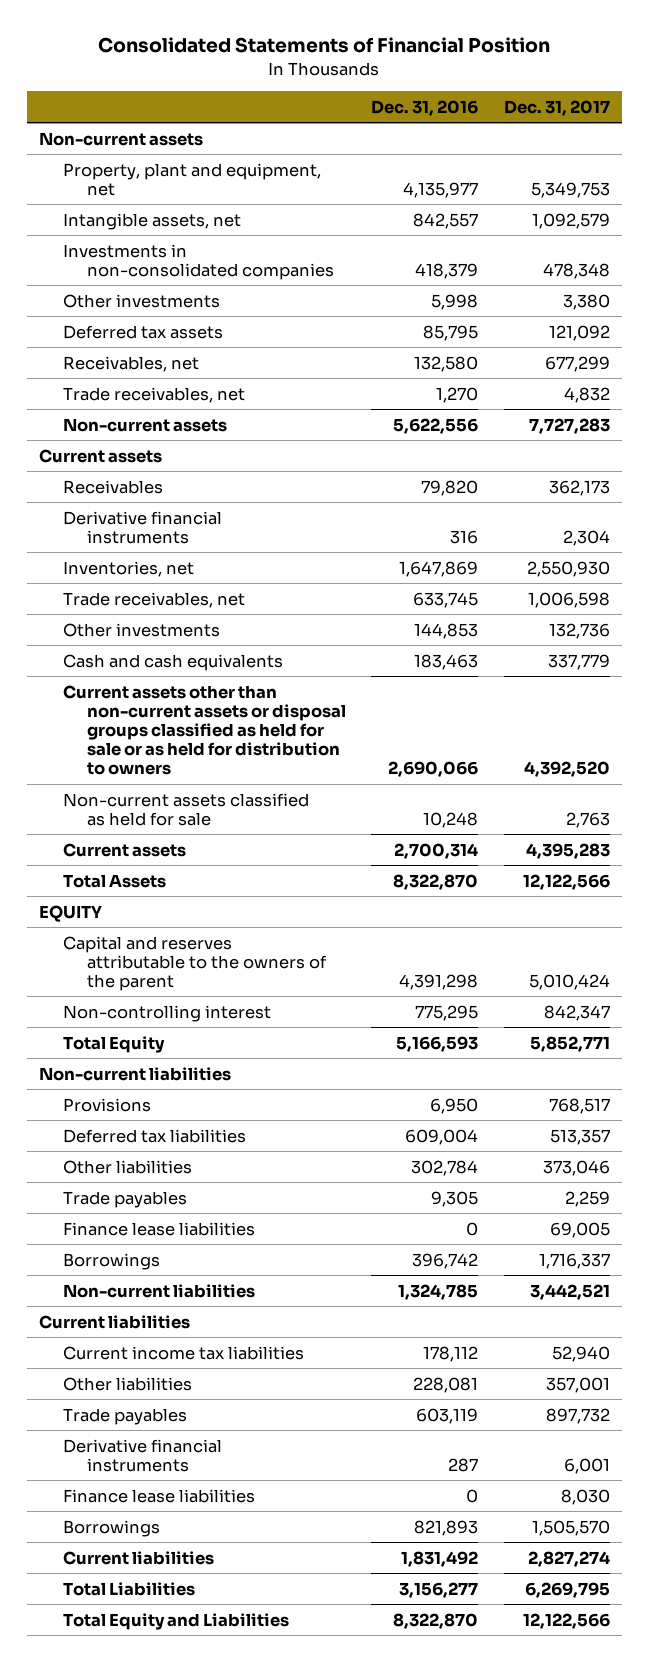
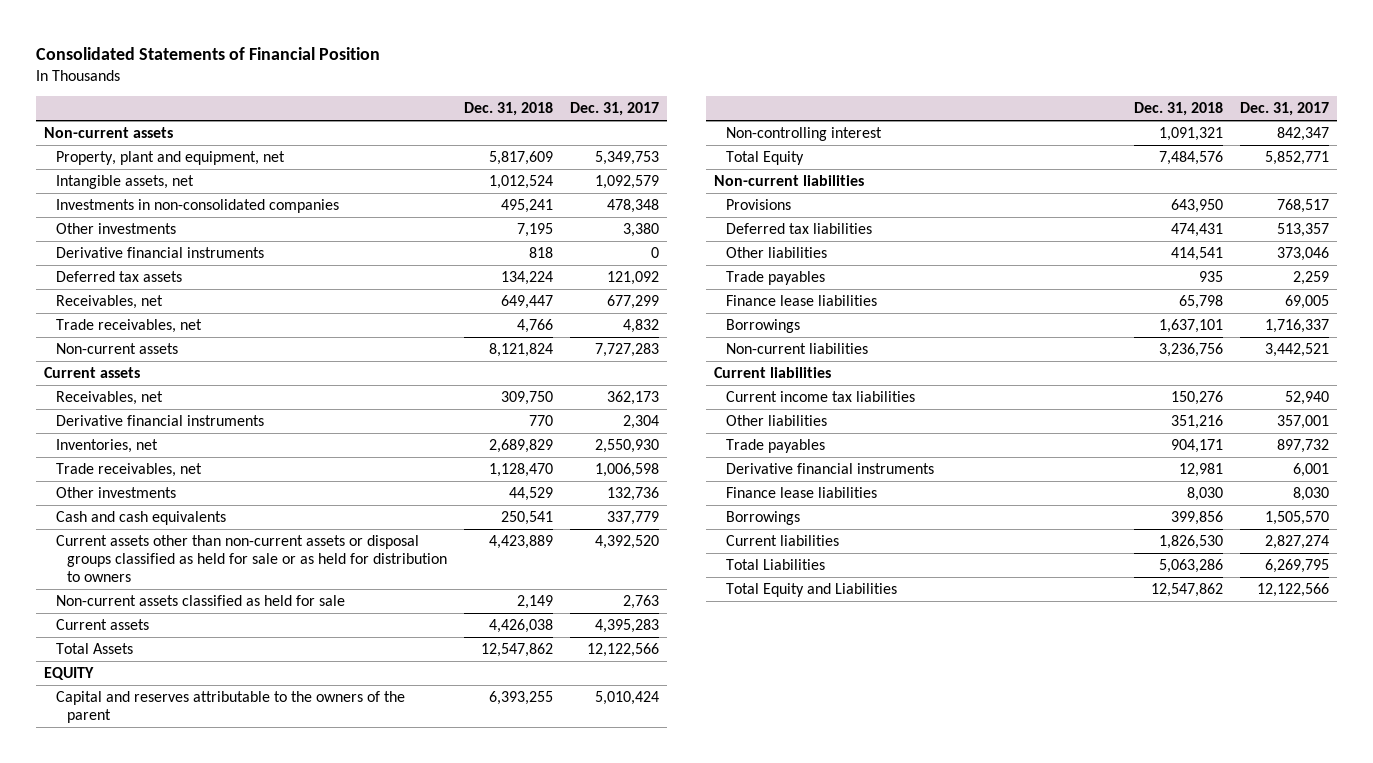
- | Dec. 31, 2016 | Dec. 31, 2017
+ | Dec. 31, 2018 | Dec. 31, 2017
+ Derivative financial instruments | 818 | 0
- Receivables | 79,820 | 362,173
+ Receivables, net | 309,750 | 362,173

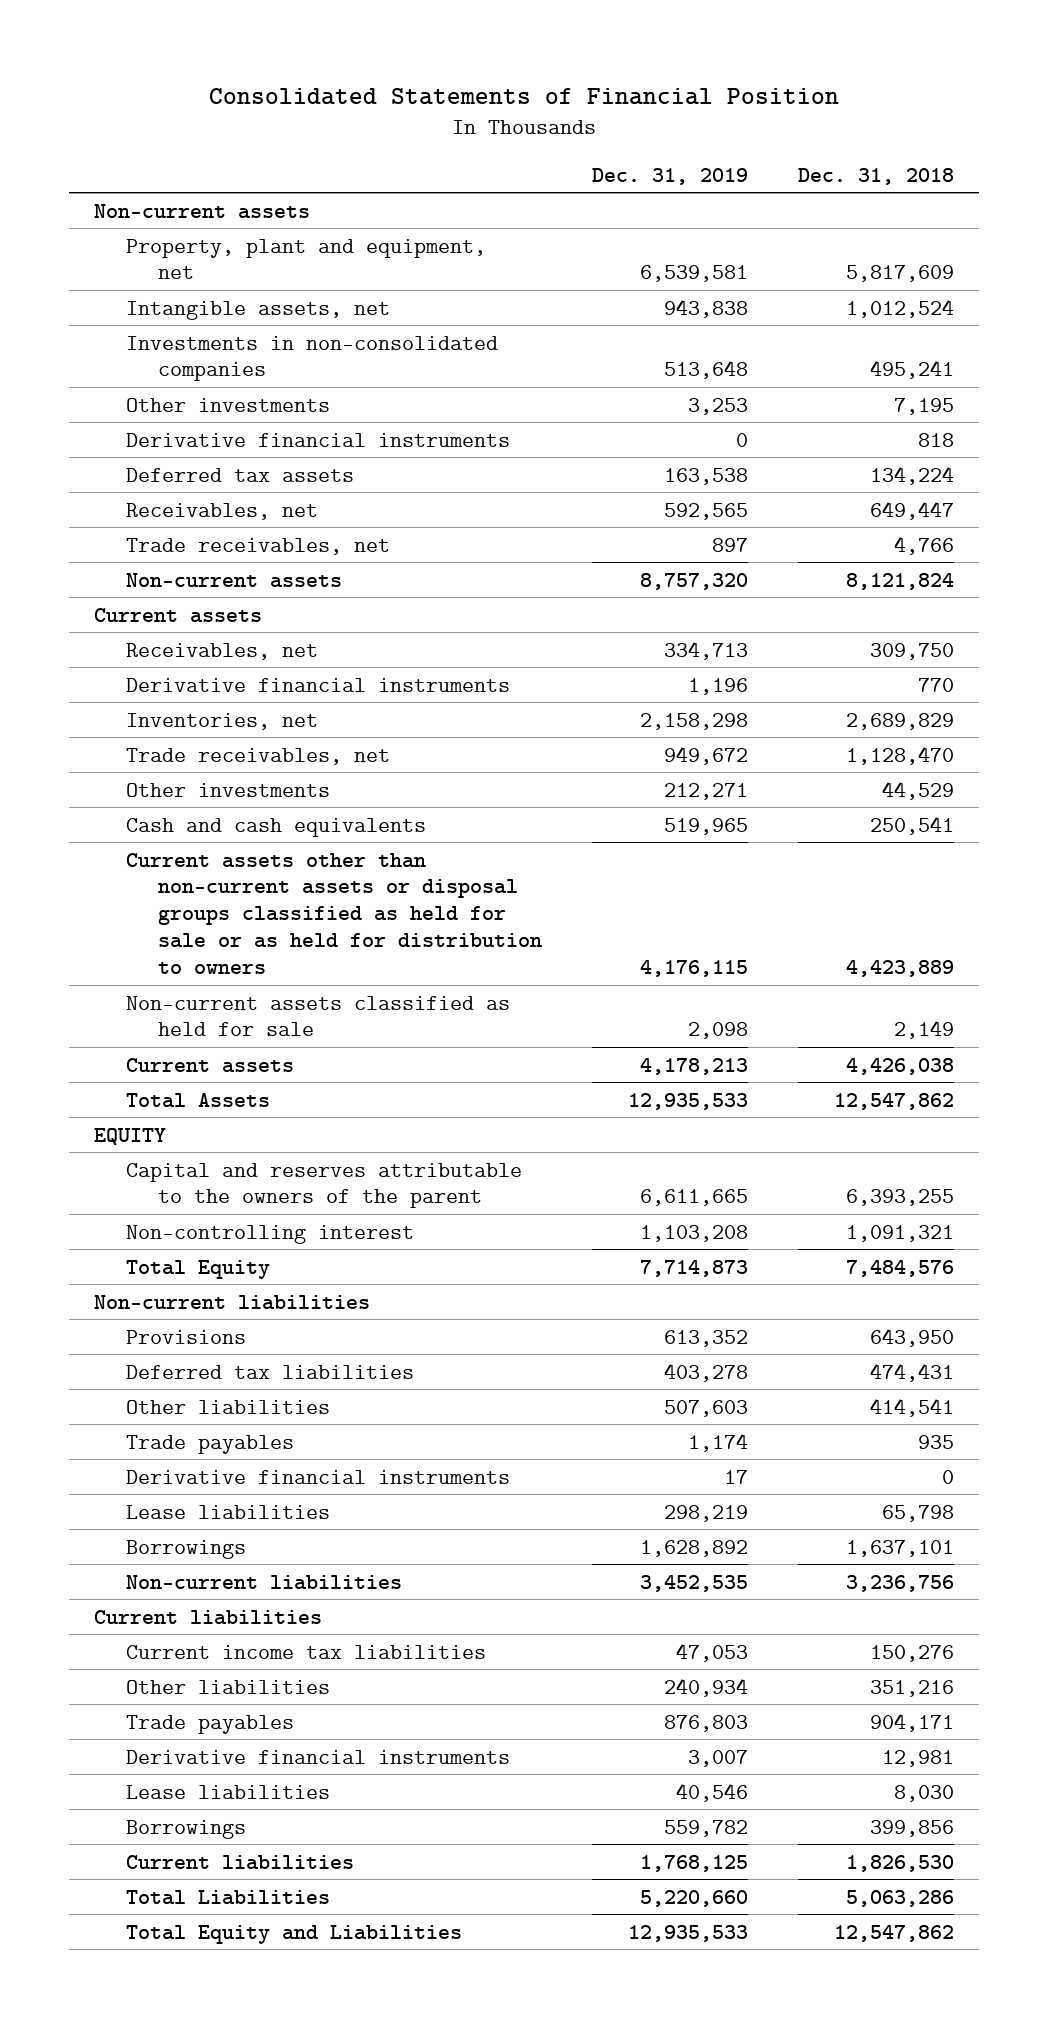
- | Dec. 31, 2018 | Dec. 31, 2017
+ | Dec. 31, 2019 | Dec. 31, 2018
- Finance lease liabilities | 65,798 | 69,005
+ Derivative financial instruments | 17 | 0
+ Lease liabilities | 298,219 | 65,798
- Finance lease liabilities | 8,030 | 8,030
+ Lease liabilities | 40,546 | 8,030

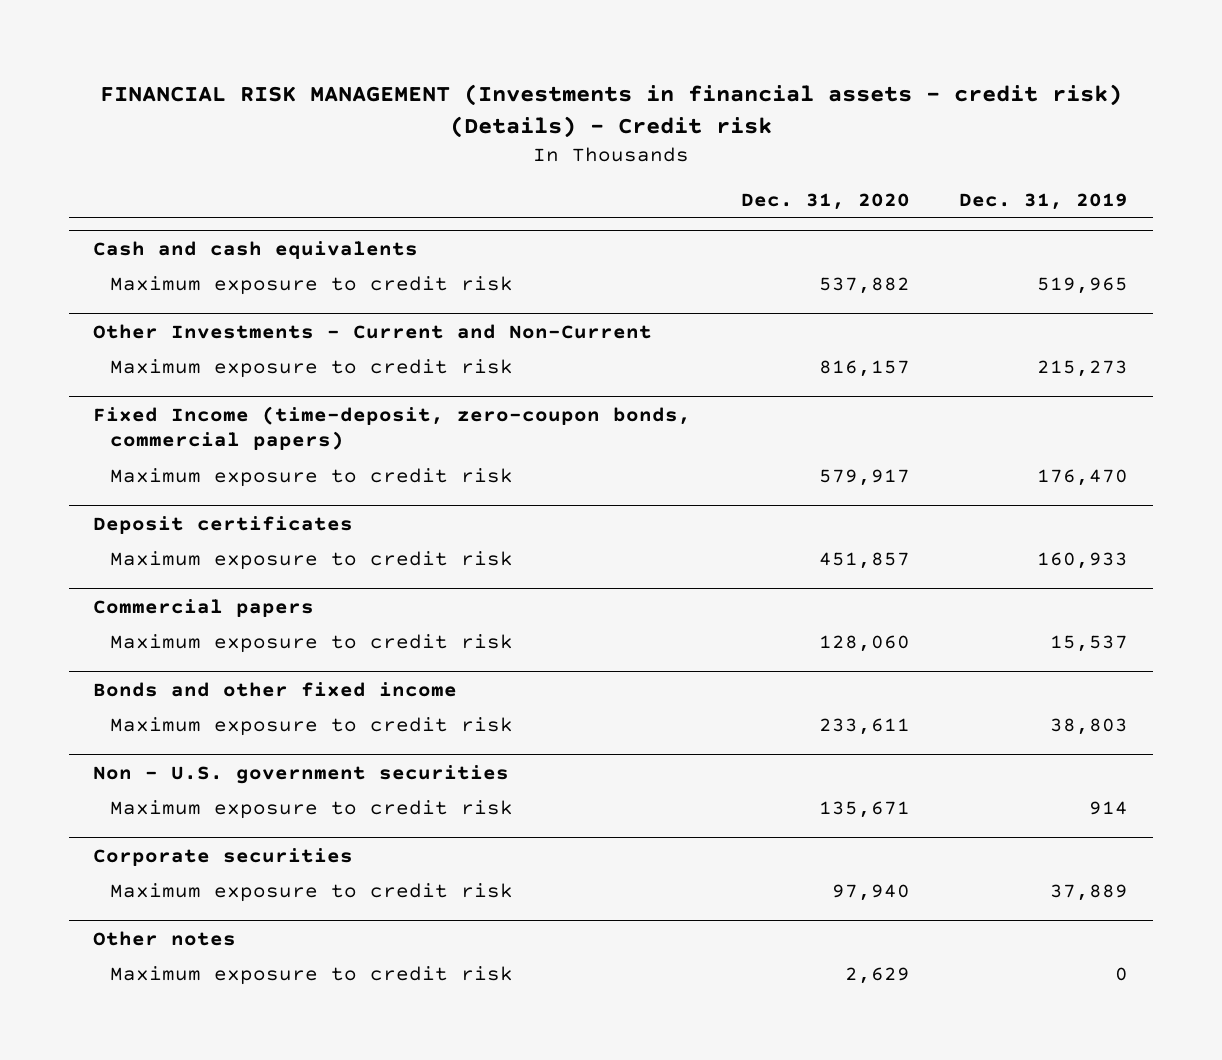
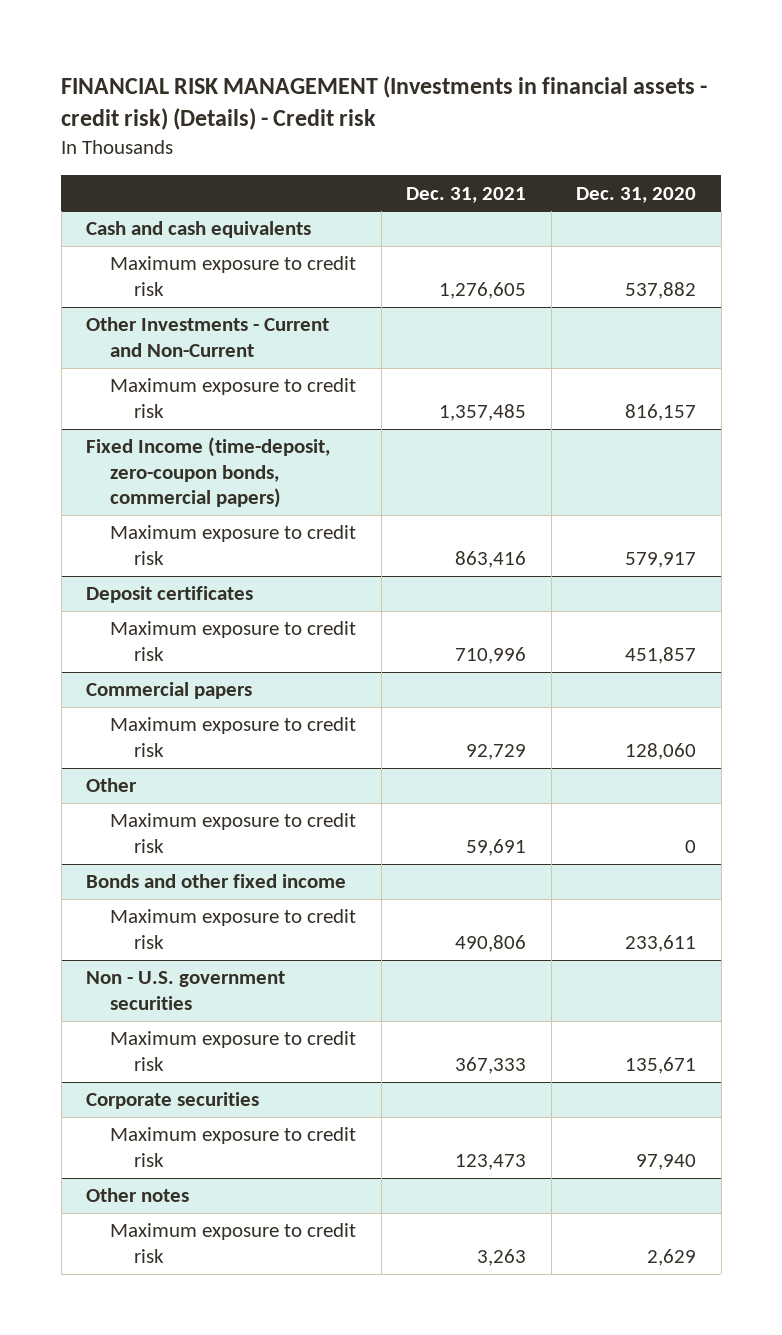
- | Dec. 31, 2020 | Dec. 31, 2019
+ | Dec. 31, 2021 | Dec. 31, 2020
+ Other
+ Maximum exposure to credit risk | 59,691 | 0

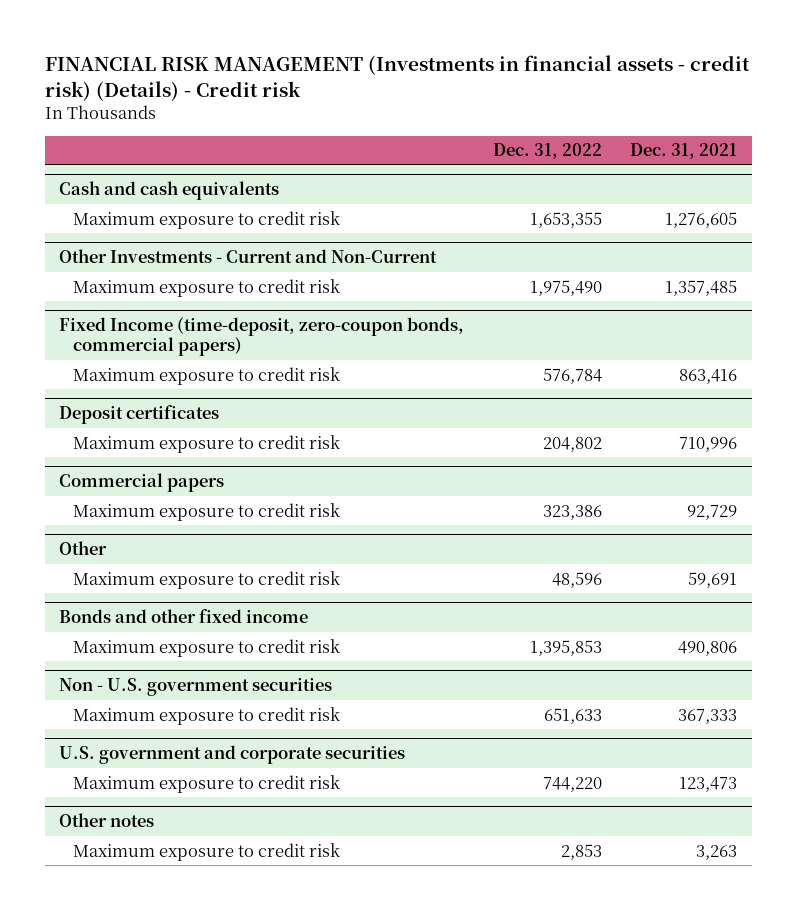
- | Dec. 31, 2021 | Dec. 31, 2020
+ | Dec. 31, 2022 | Dec. 31, 2021
- Corporate securities
+ U.S. government and corporate securities

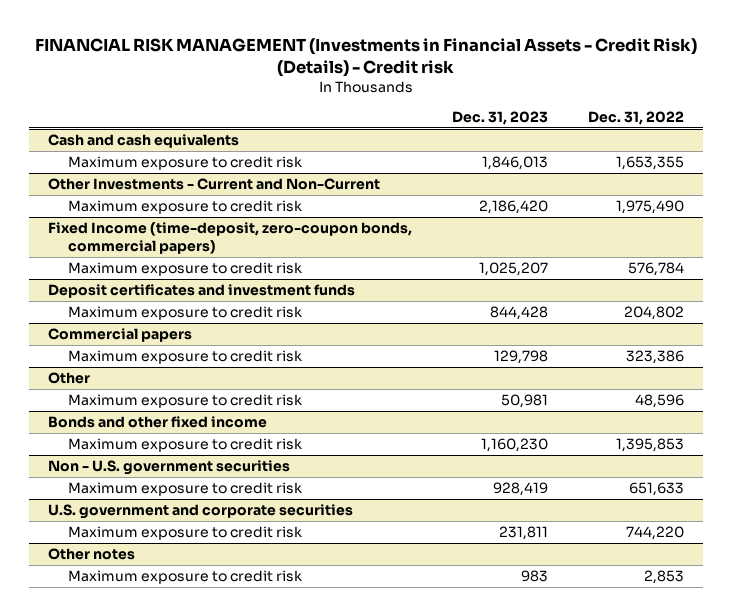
- FINANCIAL RISK MANAGEMENT (Investments in financial assets - credit risk) (Details) - Credit risk
+ FINANCIAL RISK MANAGEMENT (Investments in Financial Assets - Credit Risk) (Details) - Credit risk
- | Dec. 31, 2022 | Dec. 31, 2021
+ | Dec. 31, 2023 | Dec. 31, 2022
- Deposit certificates
+ Deposit certificates and investment funds

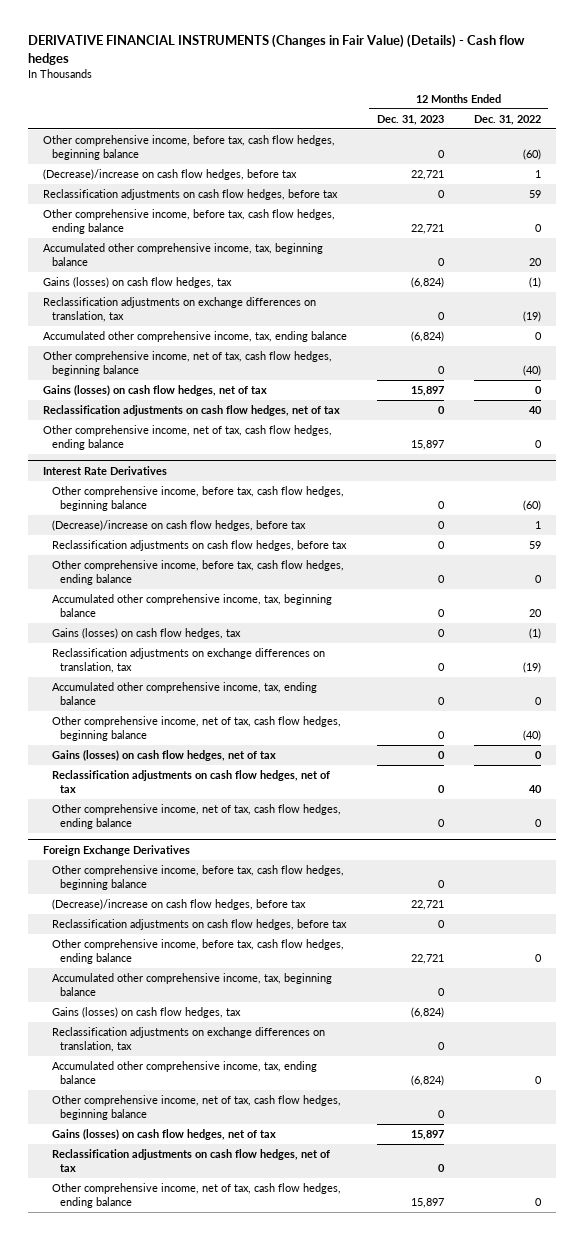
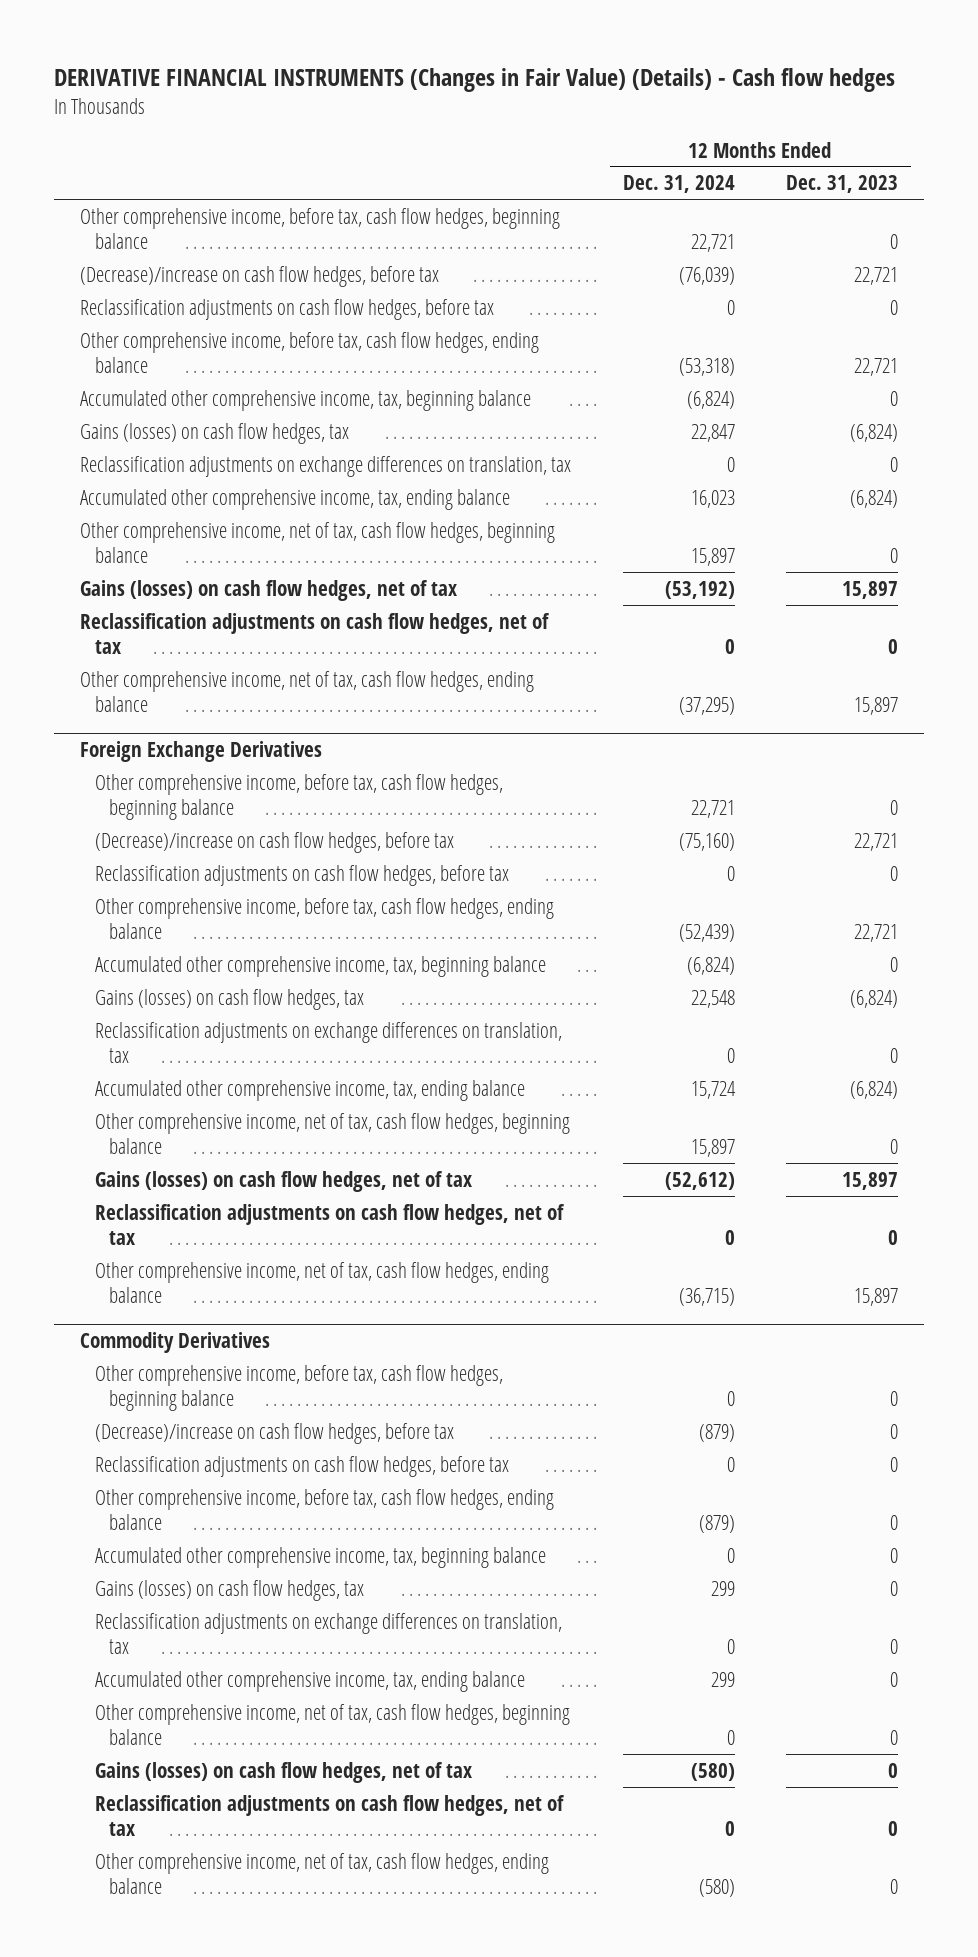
- | 12 Months Ended Dec. 31, 2023 | 12 Months Ended Dec. 31, 2022
+ | 12 Months Ended Dec. 31, 2024 | 12 Months Ended Dec. 31, 2023
- Interest Rate Derivatives
- Other comprehensive income, before tax, cash flow hedges, beginning balance | 0 | (60)
- (Decrease)/increase on cash flow hedges, before tax | 0 | 1
- Reclassification adjustments on cash flow hedges, before tax | 0 | 59
- Other comprehensive income, before tax, cash flow hedges, ending balance | 0 | 0
- Accumulated other comprehensive income, tax, beginning balance | 0 | 20
- Gains (losses) on cash flow hedges, tax | 0 | (1)
- Reclassification adjustments on exchange differences on translation, tax | 0 | (19)
- Accumulated other comprehensive income, tax, ending balance | 0 | 0
- Other comprehensive income, net of tax, cash flow hedges, beginning balance | 0 | (40)
- Gains (losses) on cash flow hedges, net of tax | 0 | 0
- Reclassification adjustments on cash flow hedges, net of tax | 0 | 40
- Other comprehensive income, net of tax, cash flow hedges, ending balance | 0 | 0
+ Commodity Derivatives
+ Other comprehensive income, before tax, cash flow hedges, beginning balance | 0 | 0
+ (Decrease)/increase on cash flow hedges, before tax | (879) | 0
+ Reclassification adjustments on cash flow hedges, before tax | 0 | 0
+ Other comprehensive income, before tax, cash flow hedges, ending balance | (879) | 0
+ Accumulated other comprehensive income, tax, beginning balance | 0 | 0
+ Gains (losses) on cash flow hedges, tax | 299 | 0
+ Reclassification adjustments on exchange differences on translation, tax | 0 | 0
+ Accumulated other comprehensive income, tax, ending balance | 299 | 0
+ Other comprehensive income, net of tax, cash flow hedges, beginning balance | 0 | 0
+ Gains (losses) on cash flow hedges, net of tax | (580) | 0
+ Reclassification adjustments on cash flow hedges, net of tax | 0 | 0
+ Other comprehensive income, net of tax, cash flow hedges, ending balance | (580) | 0

